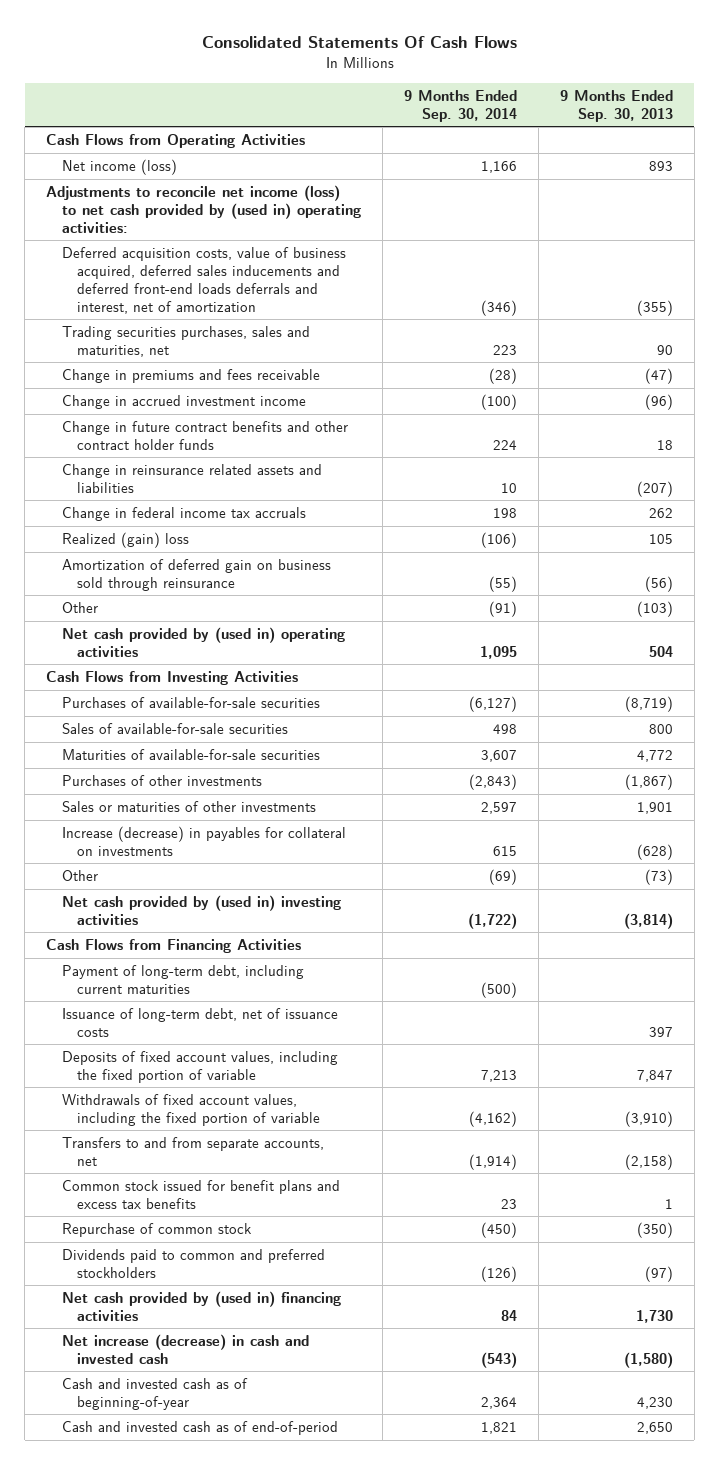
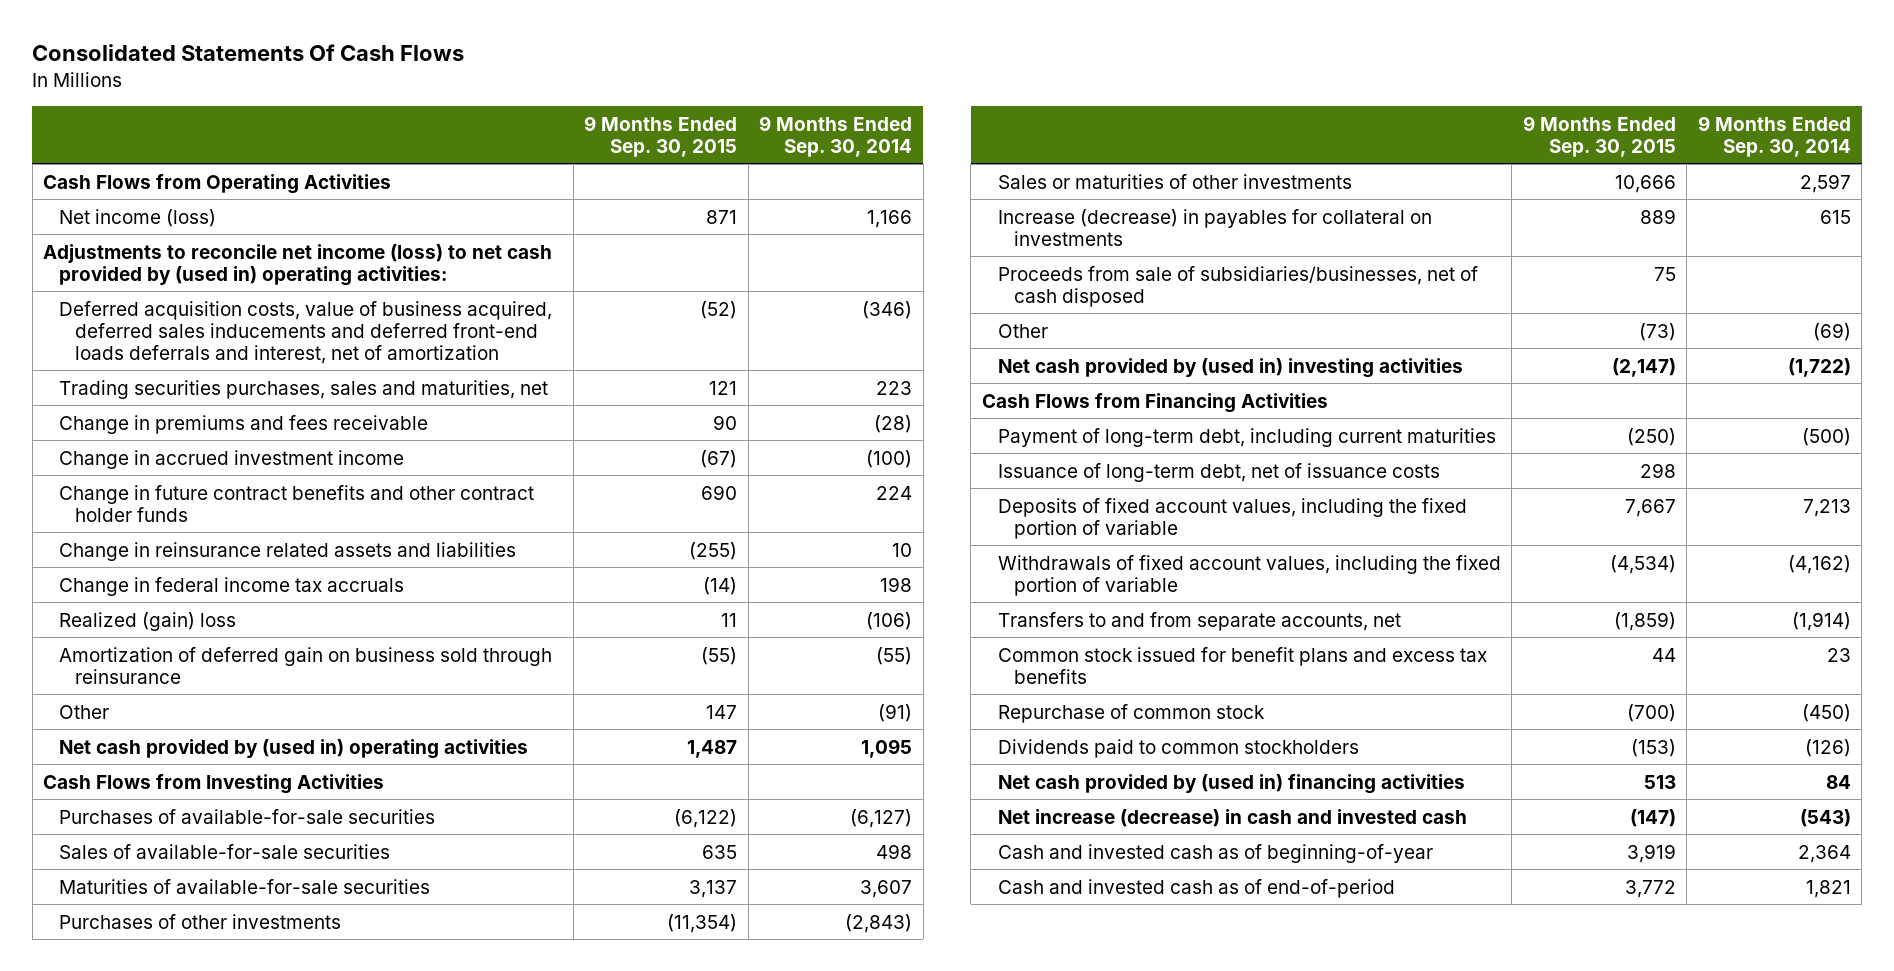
- | 9 Months Ended Sep. 30, 2014 | 9 Months Ended Sep. 30, 2013
+ | 9 Months Ended Sep. 30, 2015 | 9 Months Ended Sep. 30, 2014
+ Proceeds from sale of subsidiaries/businesses, net of cash disposed | 75 |
- Dividends paid to common and preferred stockholders | (126) | (97)
+ Dividends paid to common stockholders | (153) | (126)

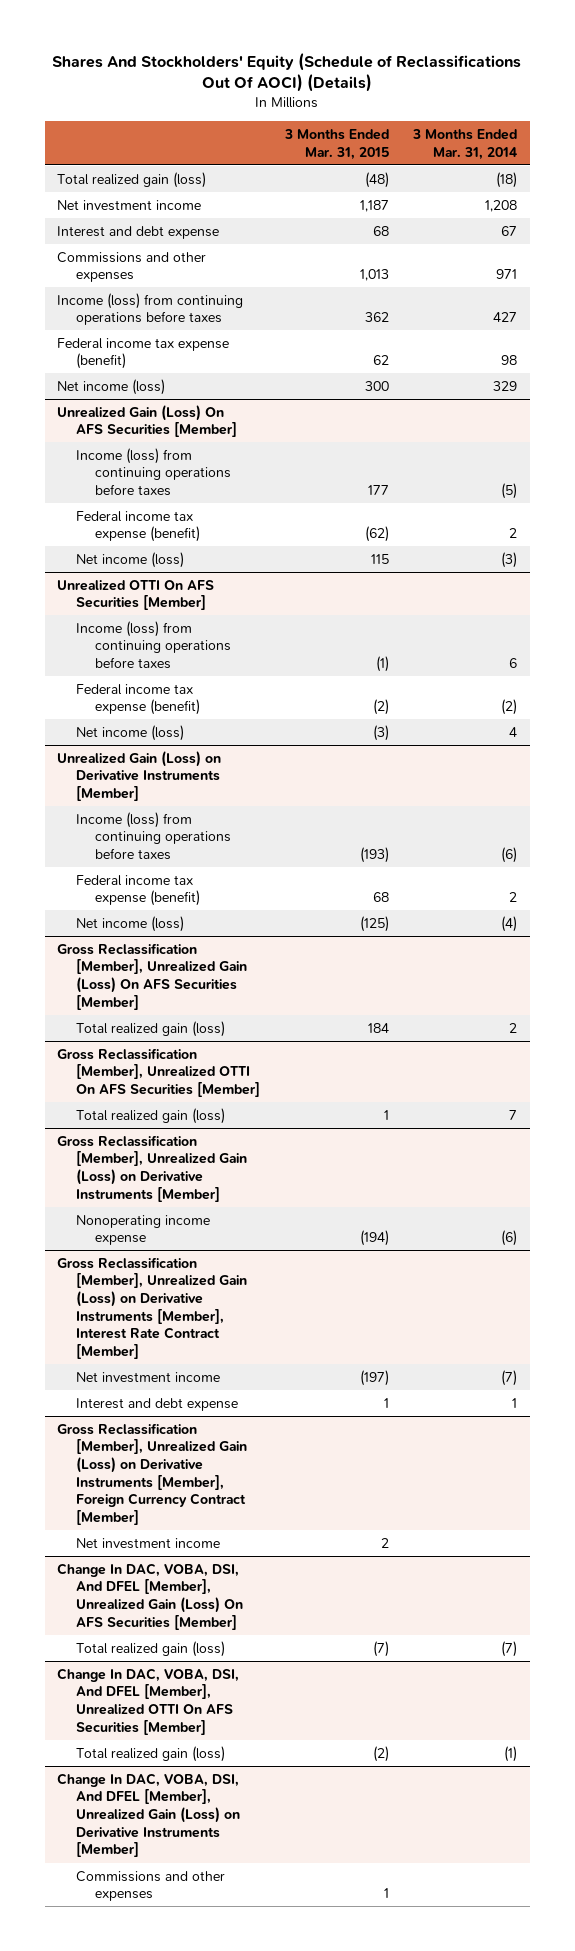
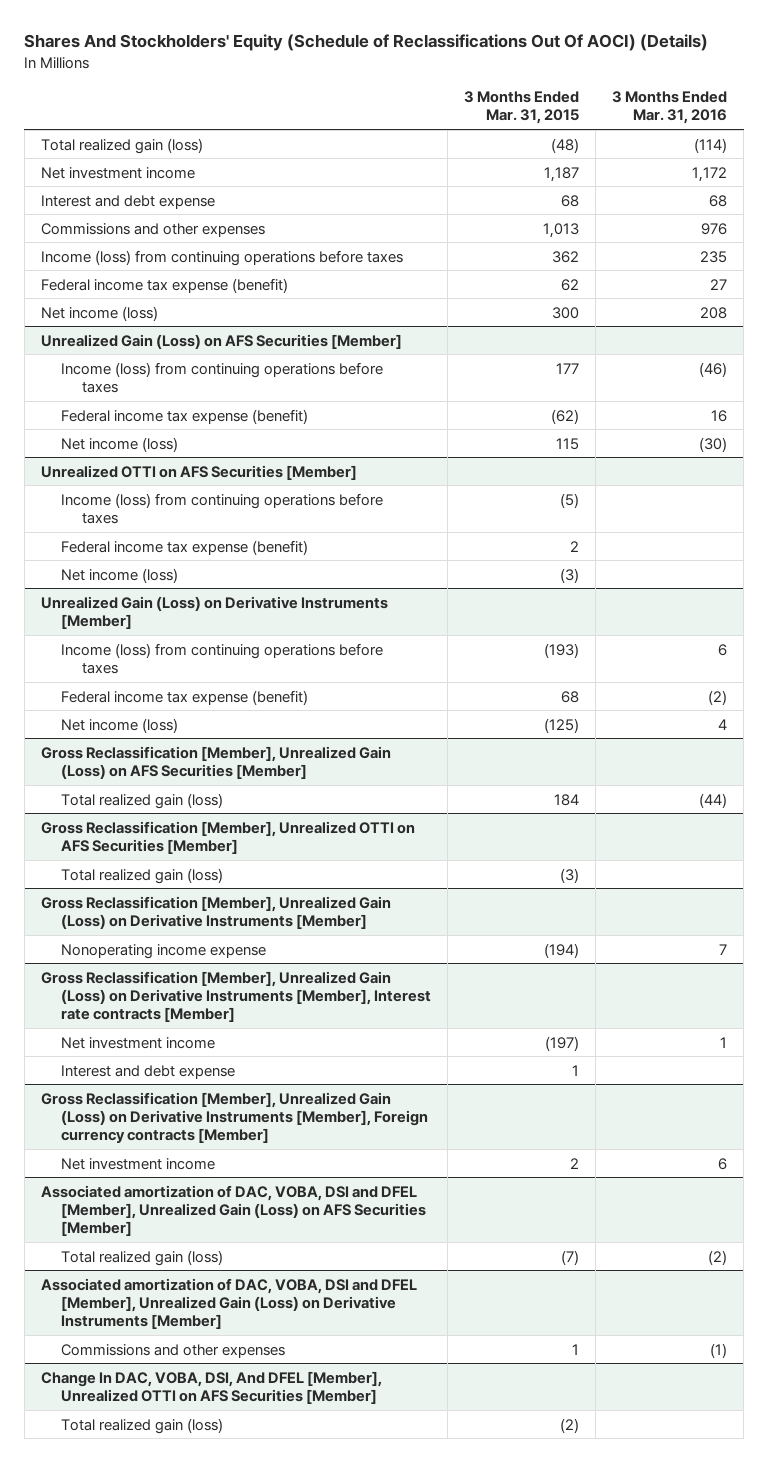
- | 3 Months Ended Mar. 31, 2015 | 3 Months Ended Mar. 31, 2014
+ | 3 Months Ended Mar. 31, 2015 | 3 Months Ended Mar. 31, 2016
- Unrealized Gain (Loss) On AFS Securities [Member]
+ Unrealized Gain (Loss) on AFS Securities [Member]
- Unrealized OTTI On AFS Securities [Member]
- Income (loss) from continuing operations before taxes | (1) | 6
- Federal income tax expense (benefit) | (2) | (2)
+ Unrealized OTTI on AFS Securities [Member]
+ Income (loss) from continuing operations before taxes | (5) |
+ Federal income tax expense (benefit) | 2 |
- Gross Reclassification [Member], Unrealized Gain (Loss) On AFS Securities [Member]
+ Gross Reclassification [Member], Unrealized Gain (Loss) on AFS Securities [Member]
- Gross Reclassification [Member], Unrealized OTTI On AFS Securities [Member]
- Total realized gain (loss) | 1 | 7
+ Gross Reclassification [Member], Unrealized OTTI on AFS Securities [Member]
+ Total realized gain (loss) | (3) |
- Gross Reclassification [Member], Unrealized Gain (Loss) on Derivative Instruments [Member], Interest Rate Contract [Member]
+ Gross Reclassification [Member], Unrealized Gain (Loss) on Derivative Instruments [Member], Interest rate contracts [Member]
- Gross Reclassification [Member], Unrealized Gain (Loss) on Derivative Instruments [Member], Foreign Currency Contract [Member]
+ Gross Reclassification [Member], Unrealized Gain (Loss) on Derivative Instruments [Member], Foreign currency contracts [Member]
- Change In DAC, VOBA, DSI, And DFEL [Member], Unrealized Gain (Loss) On AFS Securities [Member]
+ Associated amortization of DAC, VOBA, DSI and DFEL [Member], Unrealized Gain (Loss) on AFS Securities [Member]
- Change In DAC, VOBA, DSI, And DFEL [Member], Unrealized OTTI On AFS Securities [Member]
- Total realized gain (loss) | (2) | (1)
- Change In DAC, VOBA, DSI, And DFEL [Member], Unrealized Gain (Loss) on Derivative Instruments [Member]
+ Associated amortization of DAC, VOBA, DSI and DFEL [Member], Unrealized Gain (Loss) on Derivative Instruments [Member]
+ Change In DAC, VOBA, DSI, And DFEL [Member], Unrealized OTTI on AFS Securities [Member]
+ Total realized gain (loss) | (2) |

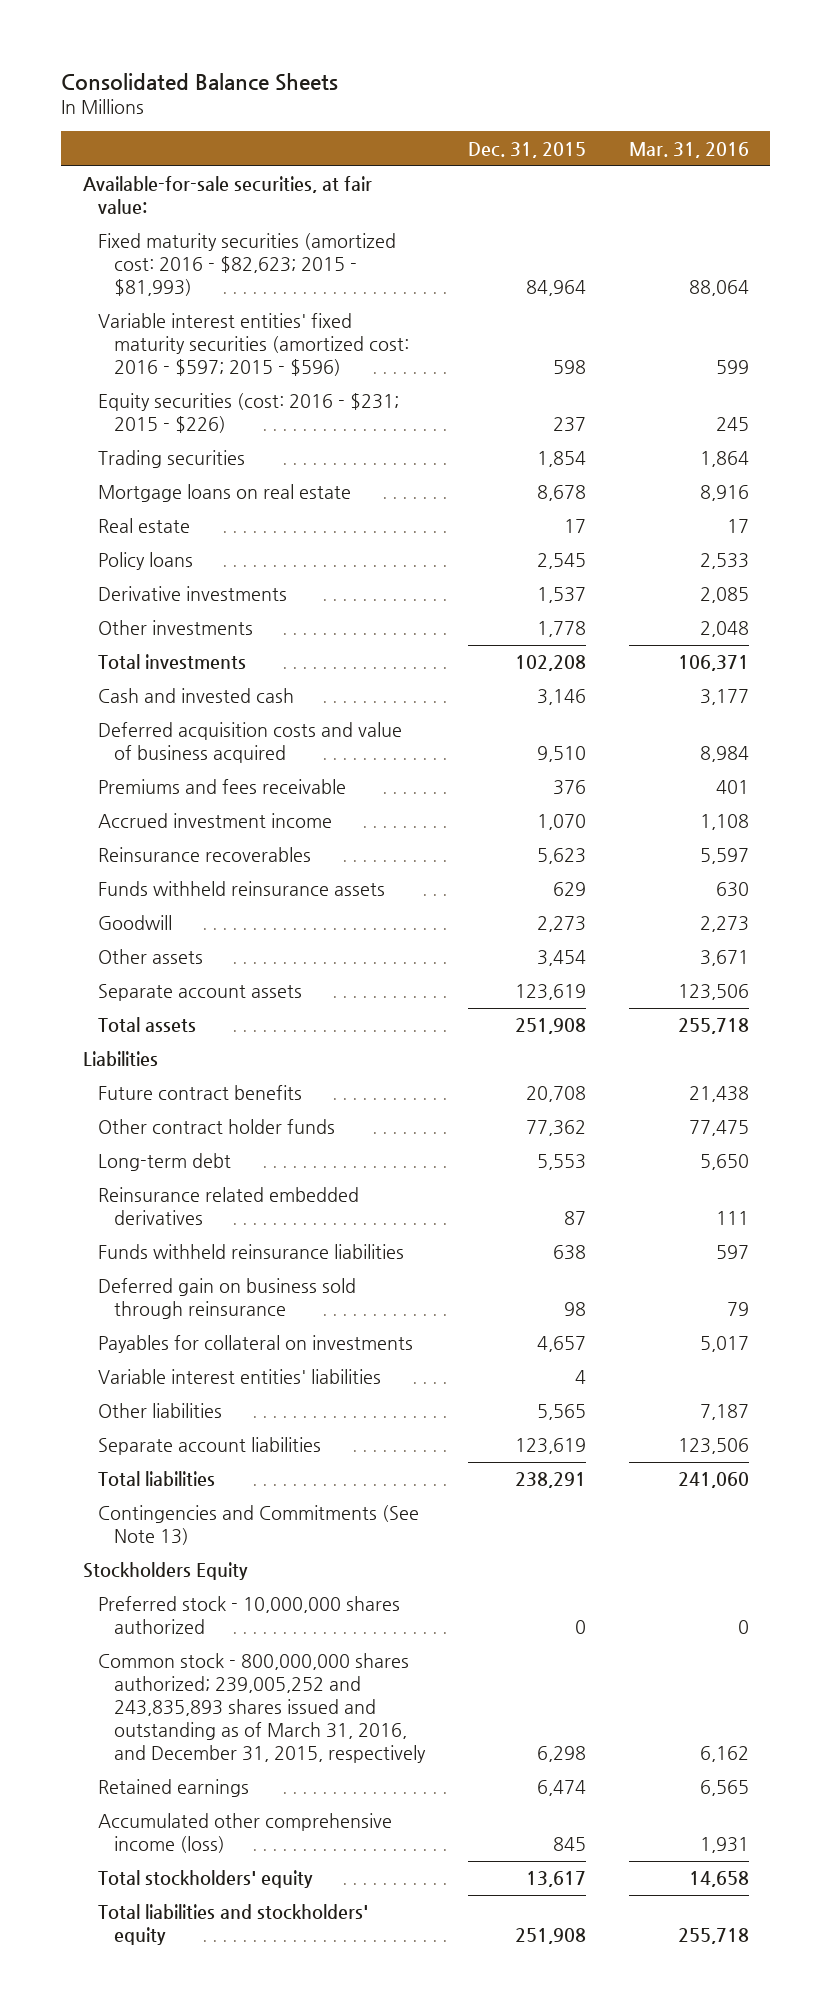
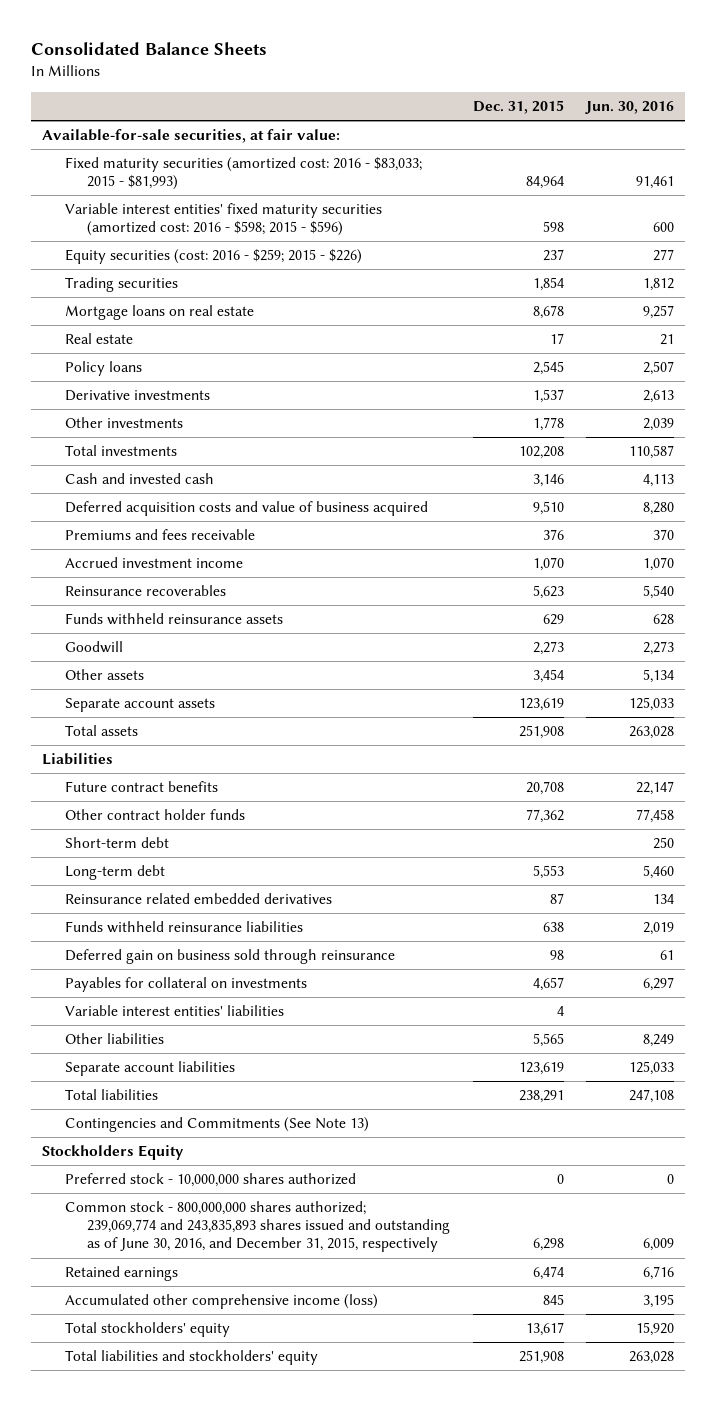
- | Dec. 31, 2015 | Mar. 31, 2016
+ | Dec. 31, 2015 | Jun. 30, 2016
- Fixed maturity securities (amortized cost: 2016 - $82,623; 2015 - $81,993) | 84,964 | 88,064
- Variable interest entities' fixed maturity securities (amortized cost: 2016 - $597; 2015 - $596) | 598 | 599
- Equity securities (cost: 2016 - $231; 2015 - $226) | 237 | 245
+ Fixed maturity securities (amortized cost: 2016 - $83,033; 2015 - $81,993) | 84,964 | 91,461
+ Variable interest entities' fixed maturity securities (amortized cost: 2016 - $598; 2015 - $596) | 598 | 600
+ Equity securities (cost: 2016 - $259; 2015 - $226) | 237 | 277
+ Short-term debt | | 250
- Common stock - 800,000,000 shares authorized; 239,005,252 and 243,835,893 shares issued and outstanding as of March 31, 2016, and December 31, 2015, respectively | 6,298 | 6,162
+ Common stock - 800,000,000 shares authorized; 239,069,774 and 243,835,893 shares issued and outstanding as of June 30, 2016, and December 31, 2015, respectively | 6,298 | 6,009

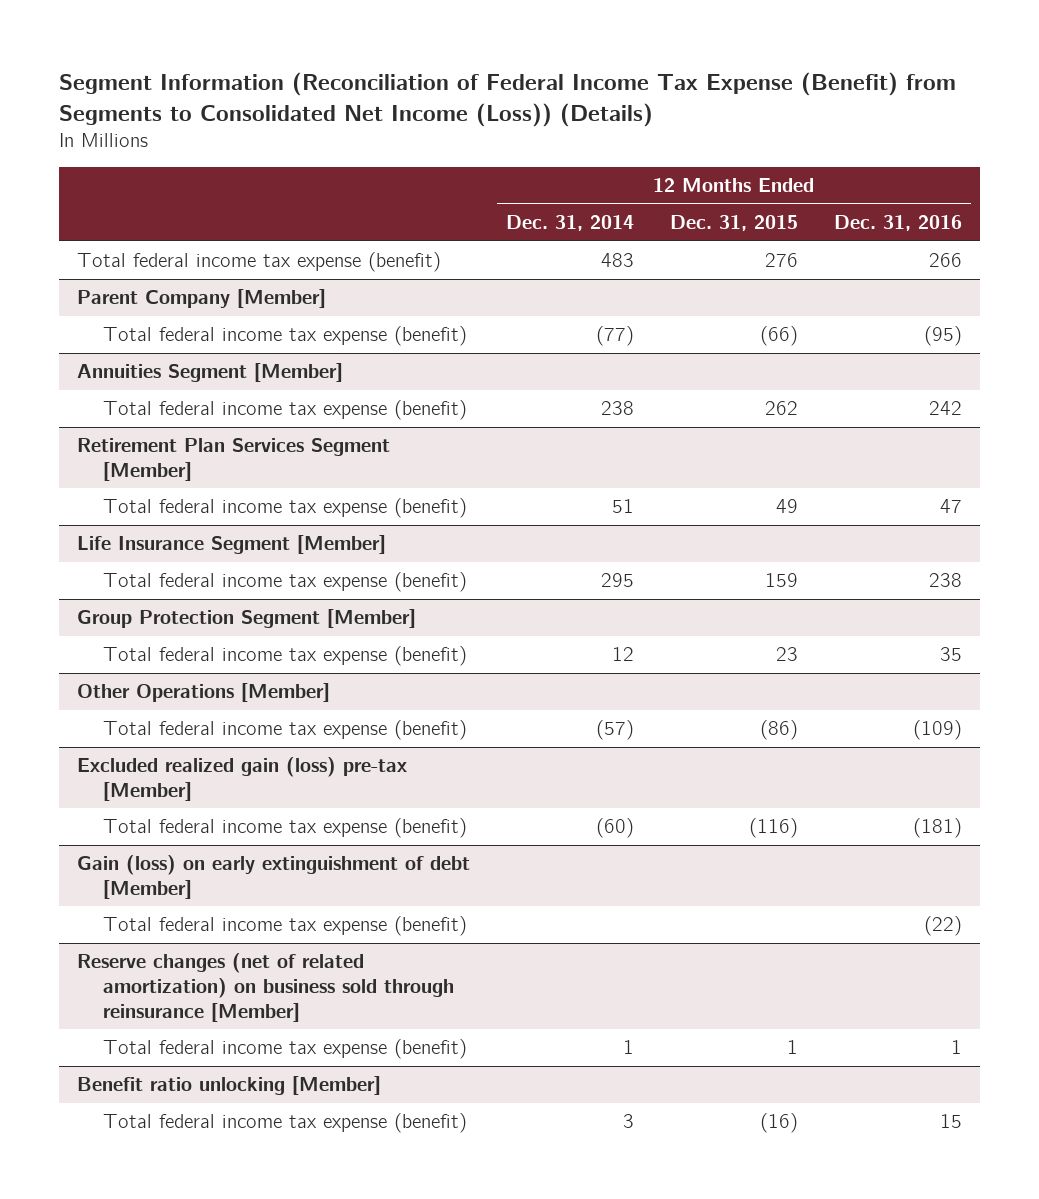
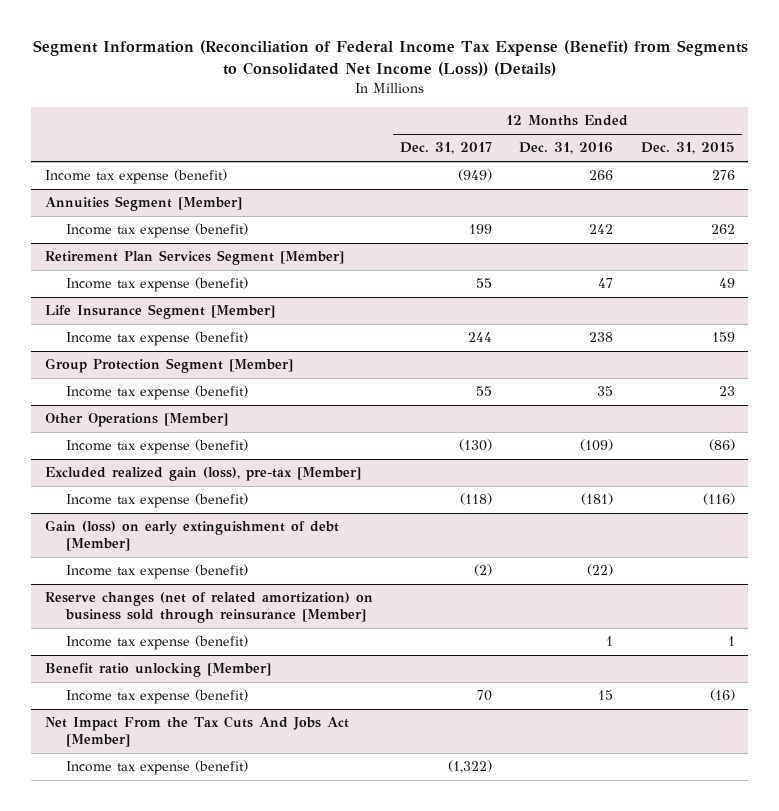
- | 12 Months Ended Dec. 31, 2014 | 12 Months Ended Dec. 31, 2015 | 12 Months Ended Dec. 31, 2016
+ | 12 Months Ended Dec. 31, 2017 | 12 Months Ended Dec. 31, 2016 | 12 Months Ended Dec. 31, 2015
- Total federal income tax expense (benefit) | 483 | 276 | 266
- Parent Company [Member]
- Total federal income tax expense (benefit) | (77) | (66) | (95)
+ Income tax expense (benefit) | (949) | 266 | 276
@ Annuities Segment [Member]
- Total federal income tax expense (benefit) | 238 | 262 | 242
+ Income tax expense (benefit) | 199 | 242 | 262
@ Retirement Plan Services Segment [Member]
- Total federal income tax expense (benefit) | 51 | 49 | 47
+ Income tax expense (benefit) | 55 | 47 | 49
@ Life Insurance Segment [Member]
- Total federal income tax expense (benefit) | 295 | 159 | 238
+ Income tax expense (benefit) | 244 | 238 | 159
@ Group Protection Segment [Member]
- Total federal income tax expense (benefit) | 12 | 23 | 35
+ Income tax expense (benefit) | 55 | 35 | 23
@ Other Operations [Member]
- Total federal income tax expense (benefit) | (57) | (86) | (109)
- Excluded realized gain (loss) pre-tax [Member]
- Total federal income tax expense (benefit) | (60) | (116) | (181)
@ Other Operations [Member]
+ Income tax expense (benefit) | (130) | (109) | (86)
+ Excluded realized gain (loss), pre-tax [Member]
+ Income tax expense (benefit) | (118) | (181) | (116)
@ Gain (loss) on early extinguishment of debt [Member]
- Total federal income tax expense (benefit) | | | (22)
+ Income tax expense (benefit) | (2) | (22) |
@ Reserve changes (net of related amortization) on business sold through reinsurance [Member]
- Total federal income tax expense (benefit) | 1 | 1 | 1
+ Income tax expense (benefit) | | 1 | 1
@ Benefit ratio unlocking [Member]
- Total federal income tax expense (benefit) | 3 | (16) | 15
+ Income tax expense (benefit) | 70 | 15 | (16)
+ Net Impact From the Tax Cuts And Jobs Act [Member]
+ Income tax expense (benefit) | (1,322) | |

